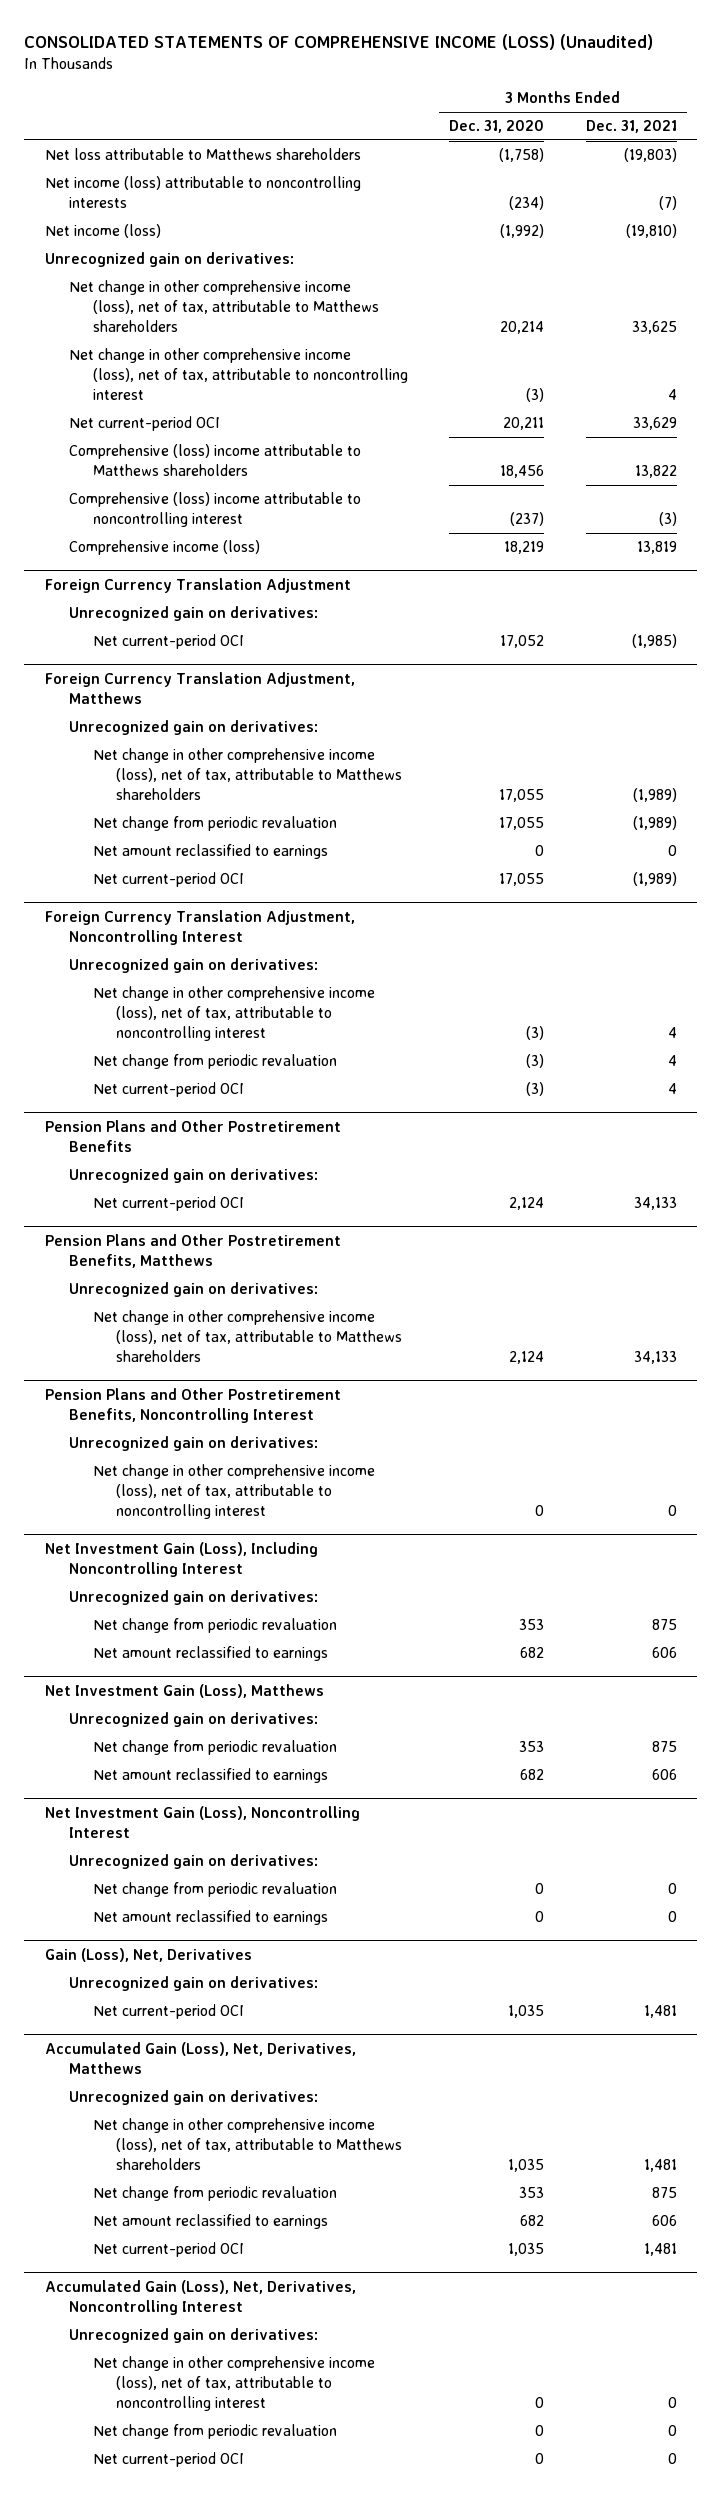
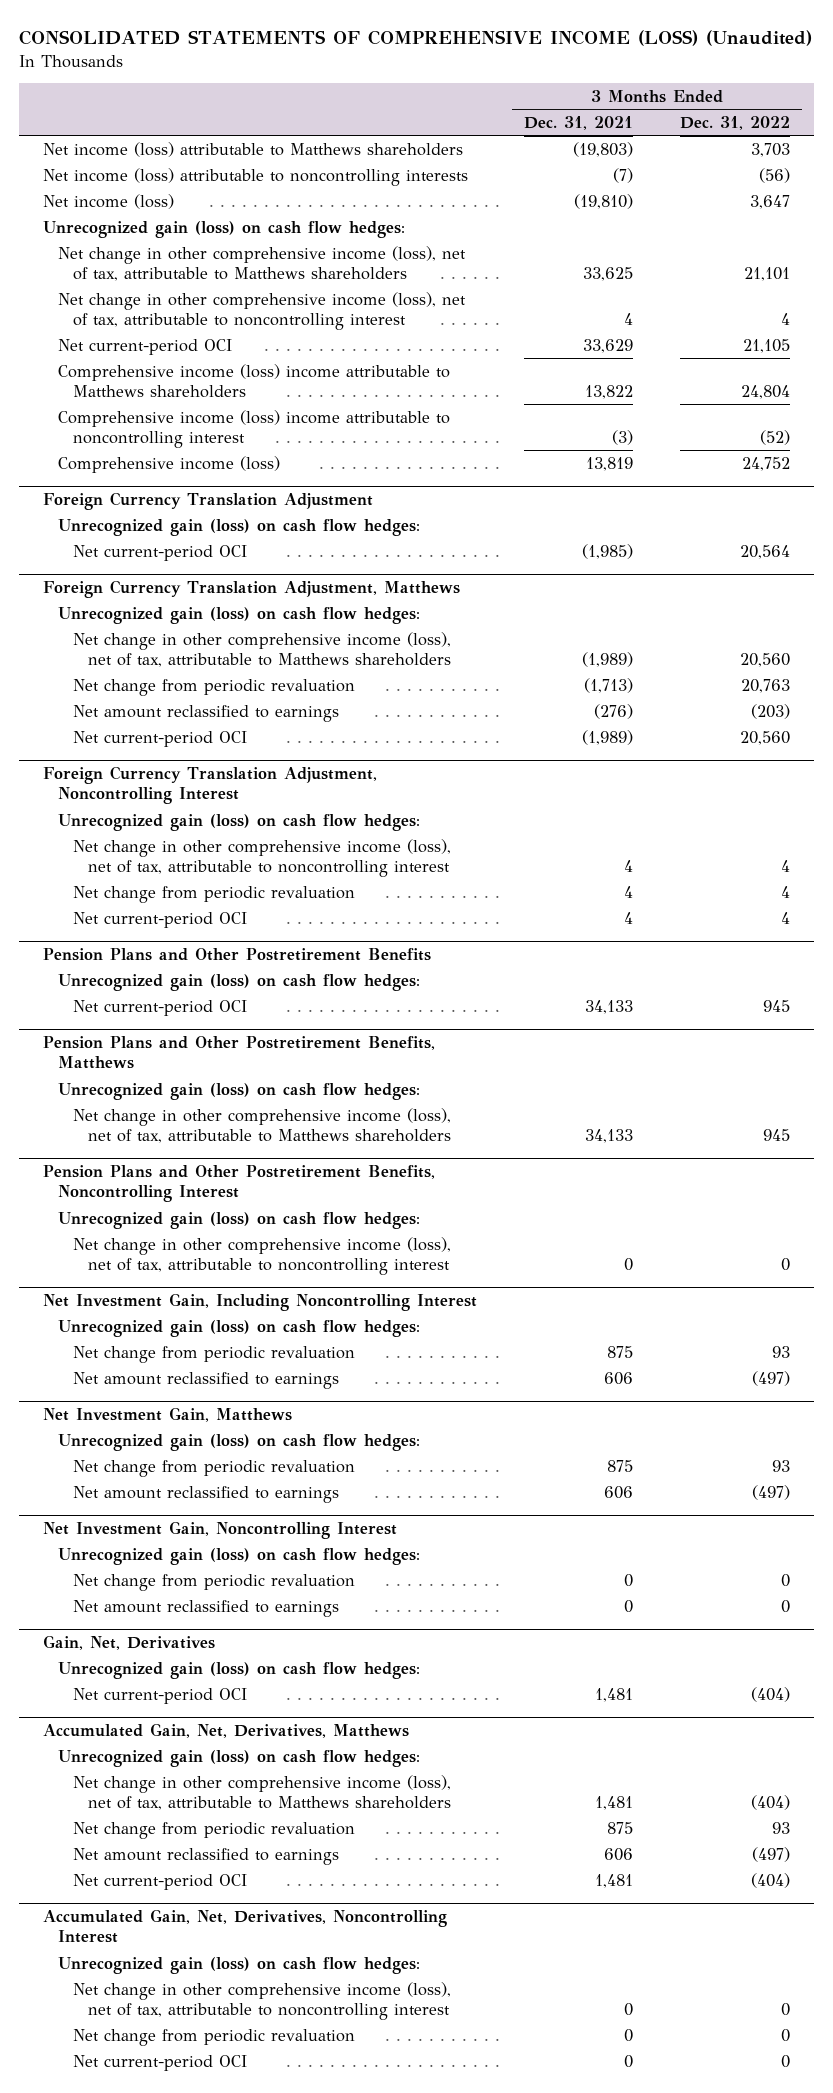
- | 3 Months Ended Dec. 31, 2020 | 3 Months Ended Dec. 31, 2021
+ | 3 Months Ended Dec. 31, 2021 | 3 Months Ended Dec. 31, 2022
- Net loss attributable to Matthews shareholders | (1,758) | (19,803)
+ Net income (loss) attributable to Matthews shareholders | (19,803) | 3,703
- Unrecognized gain on derivatives:
+ Unrecognized gain (loss) on cash flow hedges:
- Comprehensive (loss) income attributable to Matthews shareholders | 18,456 | 13,822
- Comprehensive (loss) income attributable to noncontrolling interest | (237) | (3)
+ Comprehensive income (loss) income attributable to Matthews shareholders | 13,822 | 24,804
+ Comprehensive income (loss) income attributable to noncontrolling interest | (3) | (52)
@ Foreign Currency Translation Adjustment
- Unrecognized gain on derivatives:
+ Unrecognized gain (loss) on cash flow hedges:
@ Foreign Currency Translation Adjustment, Matthews
- Unrecognized gain on derivatives:
+ Unrecognized gain (loss) on cash flow hedges:
- Net change from periodic revaluation | 17,055 | (1,989)
- Net amount reclassified to earnings | 0 | 0
+ Net change from periodic revaluation | (1,713) | 20,763
+ Net amount reclassified to earnings | (276) | (203)
@ Foreign Currency Translation Adjustment, Noncontrolling Interest
- Unrecognized gain on derivatives:
+ Unrecognized gain (loss) on cash flow hedges:
@ Pension Plans and Other Postretirement Benefits
- Unrecognized gain on derivatives:
+ Unrecognized gain (loss) on cash flow hedges:
@ Pension Plans and Other Postretirement Benefits, Matthews
- Unrecognized gain on derivatives:
+ Unrecognized gain (loss) on cash flow hedges:
@ Pension Plans and Other Postretirement Benefits, Noncontrolling Interest
- Unrecognized gain on derivatives:
+ Unrecognized gain (loss) on cash flow hedges:
- Net Investment Gain (Loss), Including Noncontrolling Interest
- Unrecognized gain on derivatives:
+ Net Investment Gain, Including Noncontrolling Interest
+ Unrecognized gain (loss) on cash flow hedges:
- Net Investment Gain (Loss), Matthews
- Unrecognized gain on derivatives:
+ Net Investment Gain, Matthews
+ Unrecognized gain (loss) on cash flow hedges:
- Net Investment Gain (Loss), Noncontrolling Interest
- Unrecognized gain on derivatives:
+ Net Investment Gain, Noncontrolling Interest
+ Unrecognized gain (loss) on cash flow hedges:
- Gain (Loss), Net, Derivatives
- Unrecognized gain on derivatives:
+ Gain, Net, Derivatives
+ Unrecognized gain (loss) on cash flow hedges:
- Accumulated Gain (Loss), Net, Derivatives, Matthews
- Unrecognized gain on derivatives:
+ Accumulated Gain, Net, Derivatives, Matthews
+ Unrecognized gain (loss) on cash flow hedges:
- Accumulated Gain (Loss), Net, Derivatives, Noncontrolling Interest
- Unrecognized gain on derivatives:
+ Accumulated Gain, Net, Derivatives, Noncontrolling Interest
+ Unrecognized gain (loss) on cash flow hedges:

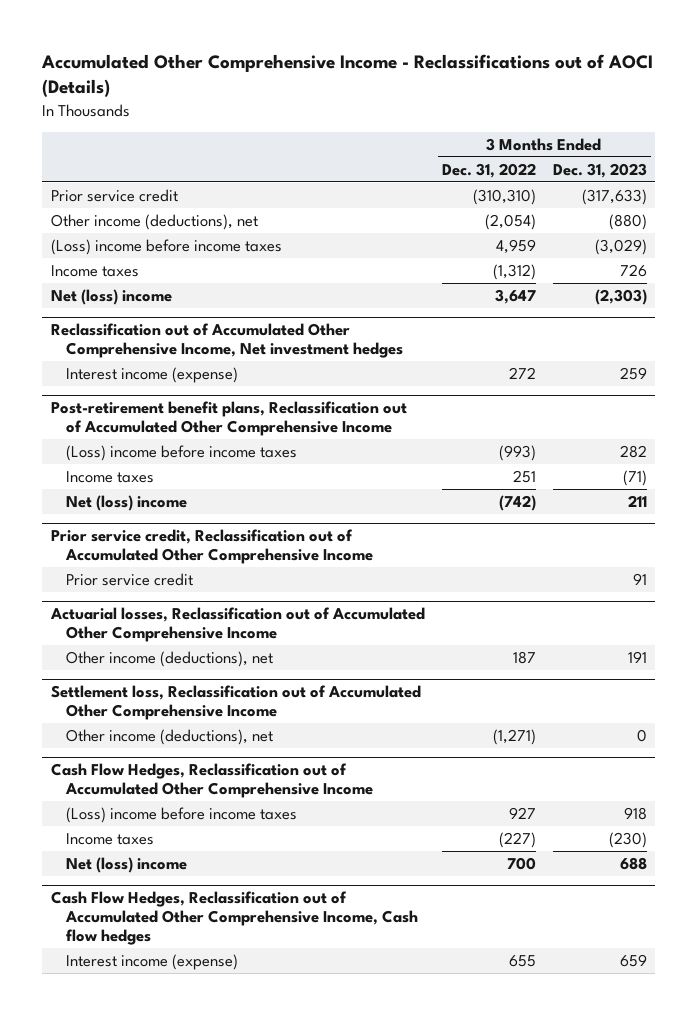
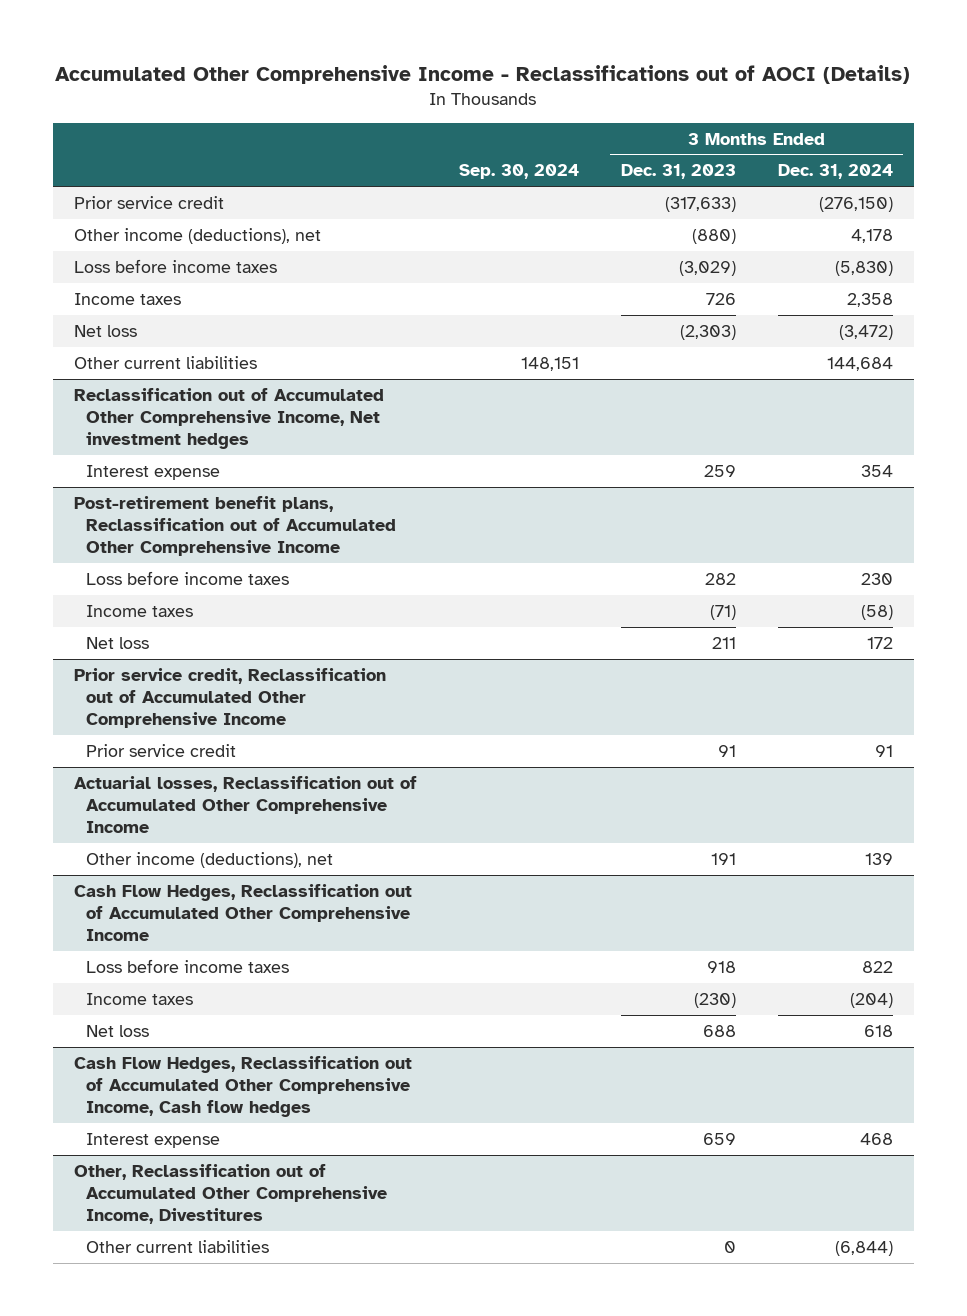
- | 3 Months Ended Dec. 31, 2022 | 3 Months Ended Dec. 31, 2023
+ | Sep. 30, 2024 | 3 Months Ended Dec. 31, 2023 | 3 Months Ended Dec. 31, 2024
- (Loss) income before income taxes | 4,959 | (3,029)
+ Loss before income taxes | | (3,029) | (5,830)
- Net (loss) income | 3,647 | (2,303)
+ Net loss | | (2,303) | (3,472)
+ Other current liabilities | 148,151 | | 144,684
@ Reclassification out of Accumulated Other Comprehensive Income, Net investment hedges
- Interest income (expense) | 272 | 259
+ Interest expense | | 259 | 354
@ Post-retirement benefit plans, Reclassification out of Accumulated Other Comprehensive Income
- (Loss) income before income taxes | (993) | 282
+ Loss before income taxes | | 282 | 230
- Net (loss) income | (742) | 211
+ Net loss | | 211 | 172
- Settlement loss, Reclassification out of Accumulated Other Comprehensive Income
- Other income (deductions), net | (1,271) | 0
@ Cash Flow Hedges, Reclassification out of Accumulated Other Comprehensive Income
- (Loss) income before income taxes | 927 | 918
+ Loss before income taxes | | 918 | 822
- Net (loss) income | 700 | 688
+ Net loss | | 688 | 618
@ Cash Flow Hedges, Reclassification out of Accumulated Other Comprehensive Income, Cash flow hedges
- Interest income (expense) | 655 | 659
+ Interest expense | | 659 | 468
+ Other, Reclassification out of Accumulated Other Comprehensive Income, Divestitures
+ Other current liabilities | | 0 | (6,844)

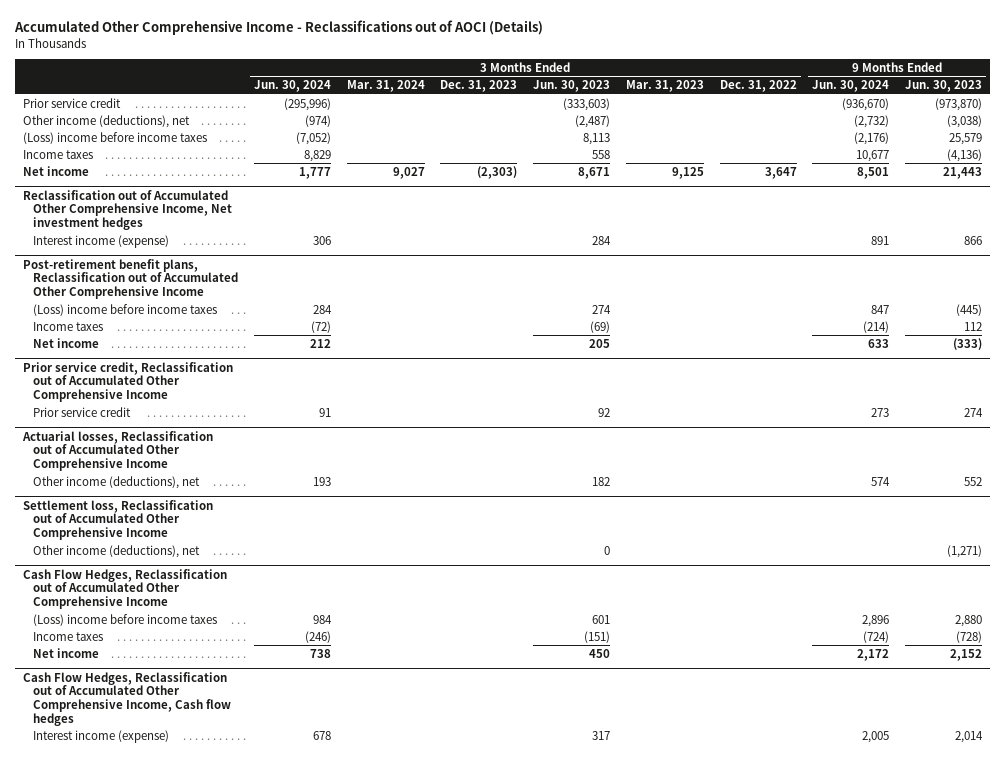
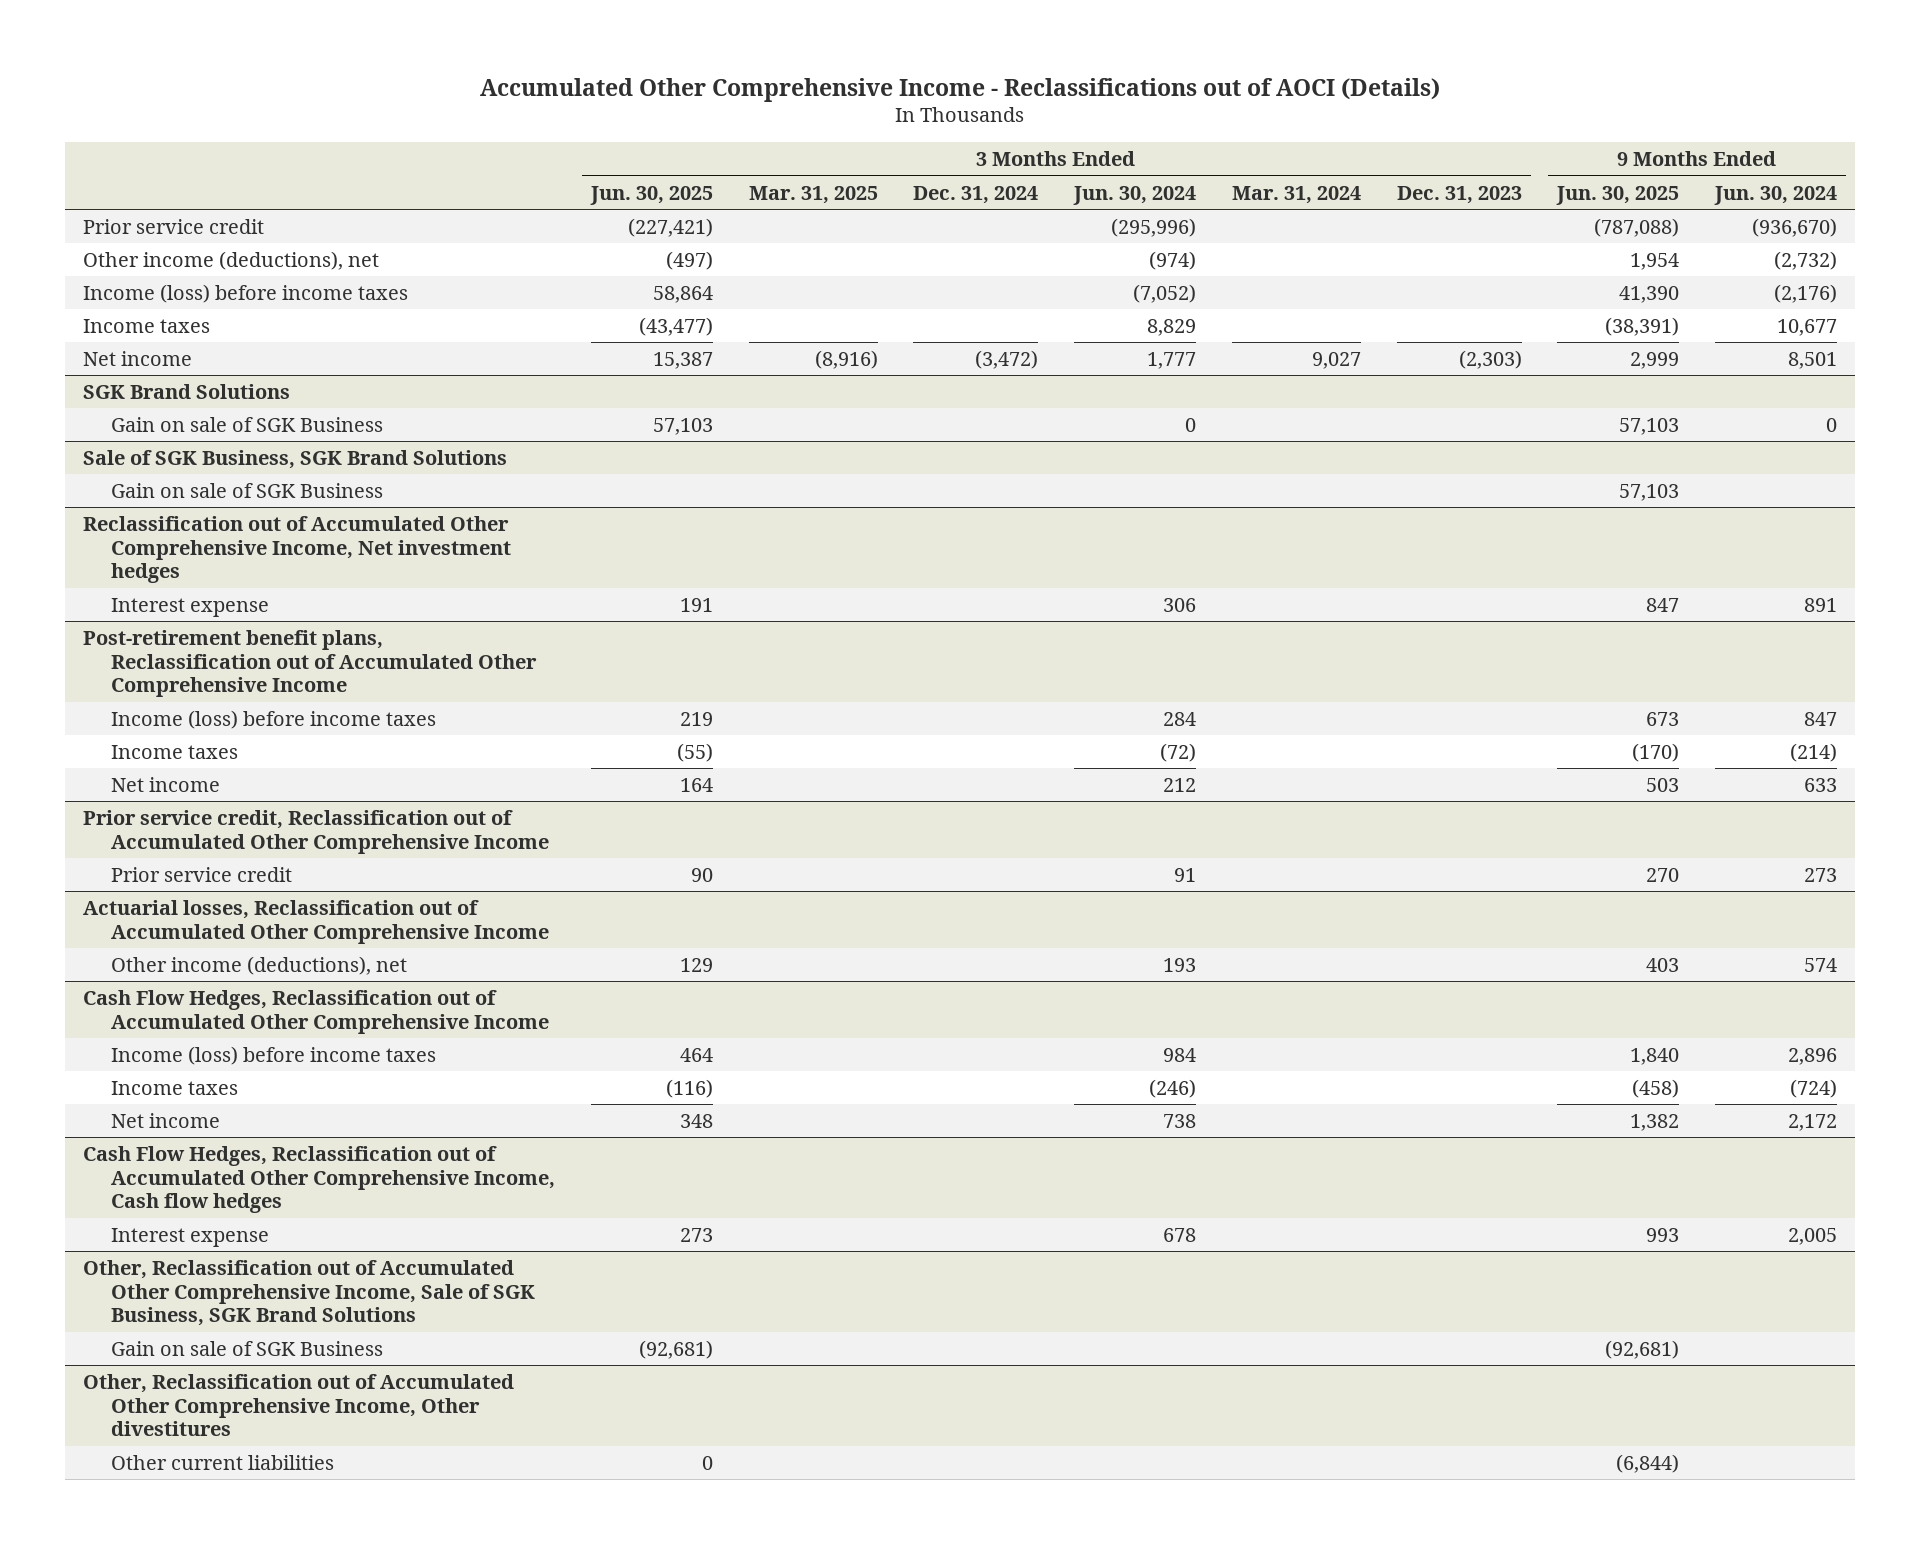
- | 3 Months Ended Jun. 30, 2024 | 3 Months Ended Mar. 31, 2024 | 3 Months Ended Dec. 31, 2023 | 3 Months Ended Jun. 30, 2023 | 3 Months Ended Mar. 31, 2023 | 3 Months Ended Dec. 31, 2022 | 9 Months Ended Jun. 30, 2024 | 9 Months Ended Jun. 30, 2023
+ | 3 Months Ended Jun. 30, 2025 | 3 Months Ended Mar. 31, 2025 | 3 Months Ended Dec. 31, 2024 | 3 Months Ended Jun. 30, 2024 | 3 Months Ended Mar. 31, 2024 | 3 Months Ended Dec. 31, 2023 | 9 Months Ended Jun. 30, 2025 | 9 Months Ended Jun. 30, 2024
- (Loss) income before income taxes | (7,052) | | | 8,113 | | | (2,176) | 25,579
+ Income (loss) before income taxes | 58,864 | | | (7,052) | | | 41,390 | (2,176)
+ SGK Brand Solutions
+ Gain on sale of SGK Business | 57,103 | | | 0 | | | 57,103 | 0
+ Sale of SGK Business, SGK Brand Solutions
+ Gain on sale of SGK Business | | | | | | | 57,103 |
@ Reclassification out of Accumulated Other Comprehensive Income, Net investment hedges
- Interest income (expense) | 306 | | | 284 | | | 891 | 866
+ Interest expense | 191 | | | 306 | | | 847 | 891
@ Post-retirement benefit plans, Reclassification out of Accumulated Other Comprehensive Income
- (Loss) income before income taxes | 284 | | | 274 | | | 847 | (445)
+ Income (loss) before income taxes | 219 | | | 284 | | | 673 | 847
- Settlement loss, Reclassification out of Accumulated Other Comprehensive Income
- Other income (deductions), net | | | | 0 | | | | (1,271)
@ Cash Flow Hedges, Reclassification out of Accumulated Other Comprehensive Income
- (Loss) income before income taxes | 984 | | | 601 | | | 2,896 | 2,880
+ Income (loss) before income taxes | 464 | | | 984 | | | 1,840 | 2,896
@ Cash Flow Hedges, Reclassification out of Accumulated Other Comprehensive Income, Cash flow hedges
- Interest income (expense) | 678 | | | 317 | | | 2,005 | 2,014
+ Interest expense | 273 | | | 678 | | | 993 | 2,005
+ Other, Reclassification out of Accumulated Other Comprehensive Income, Sale of SGK Business, SGK Brand Solutions
+ Gain on sale of SGK Business | (92,681) | | | | | | (92,681) |
+ Other, Reclassification out of Accumulated Other Comprehensive Income, Other divestitures
+ Other current liabilities | 0 | | | | | | (6,844) |

